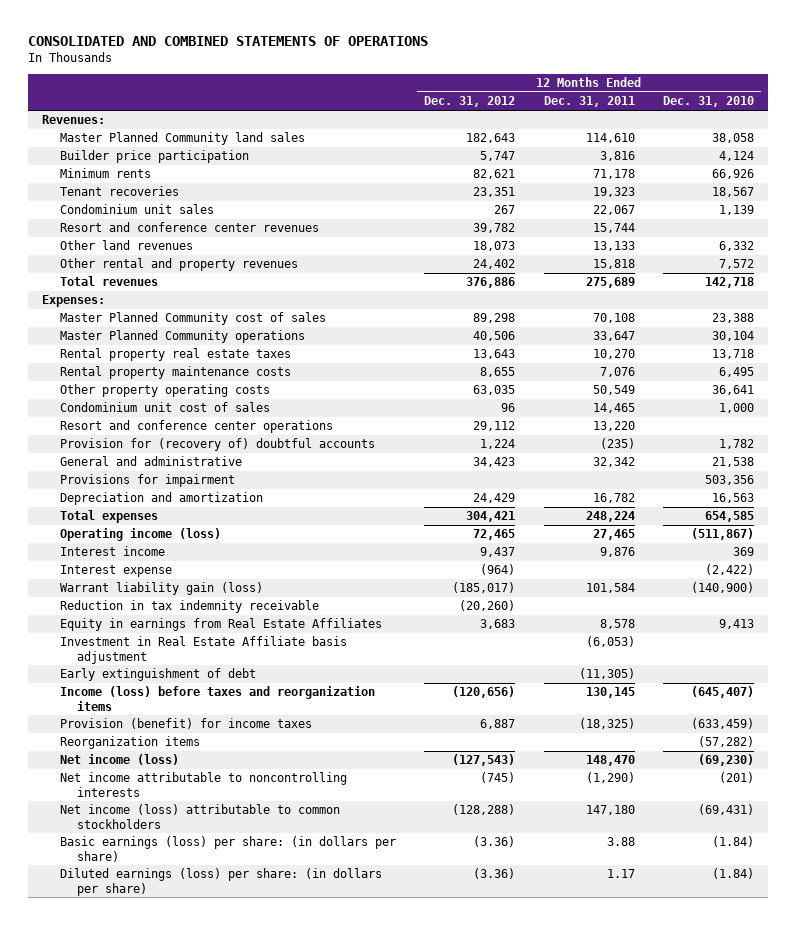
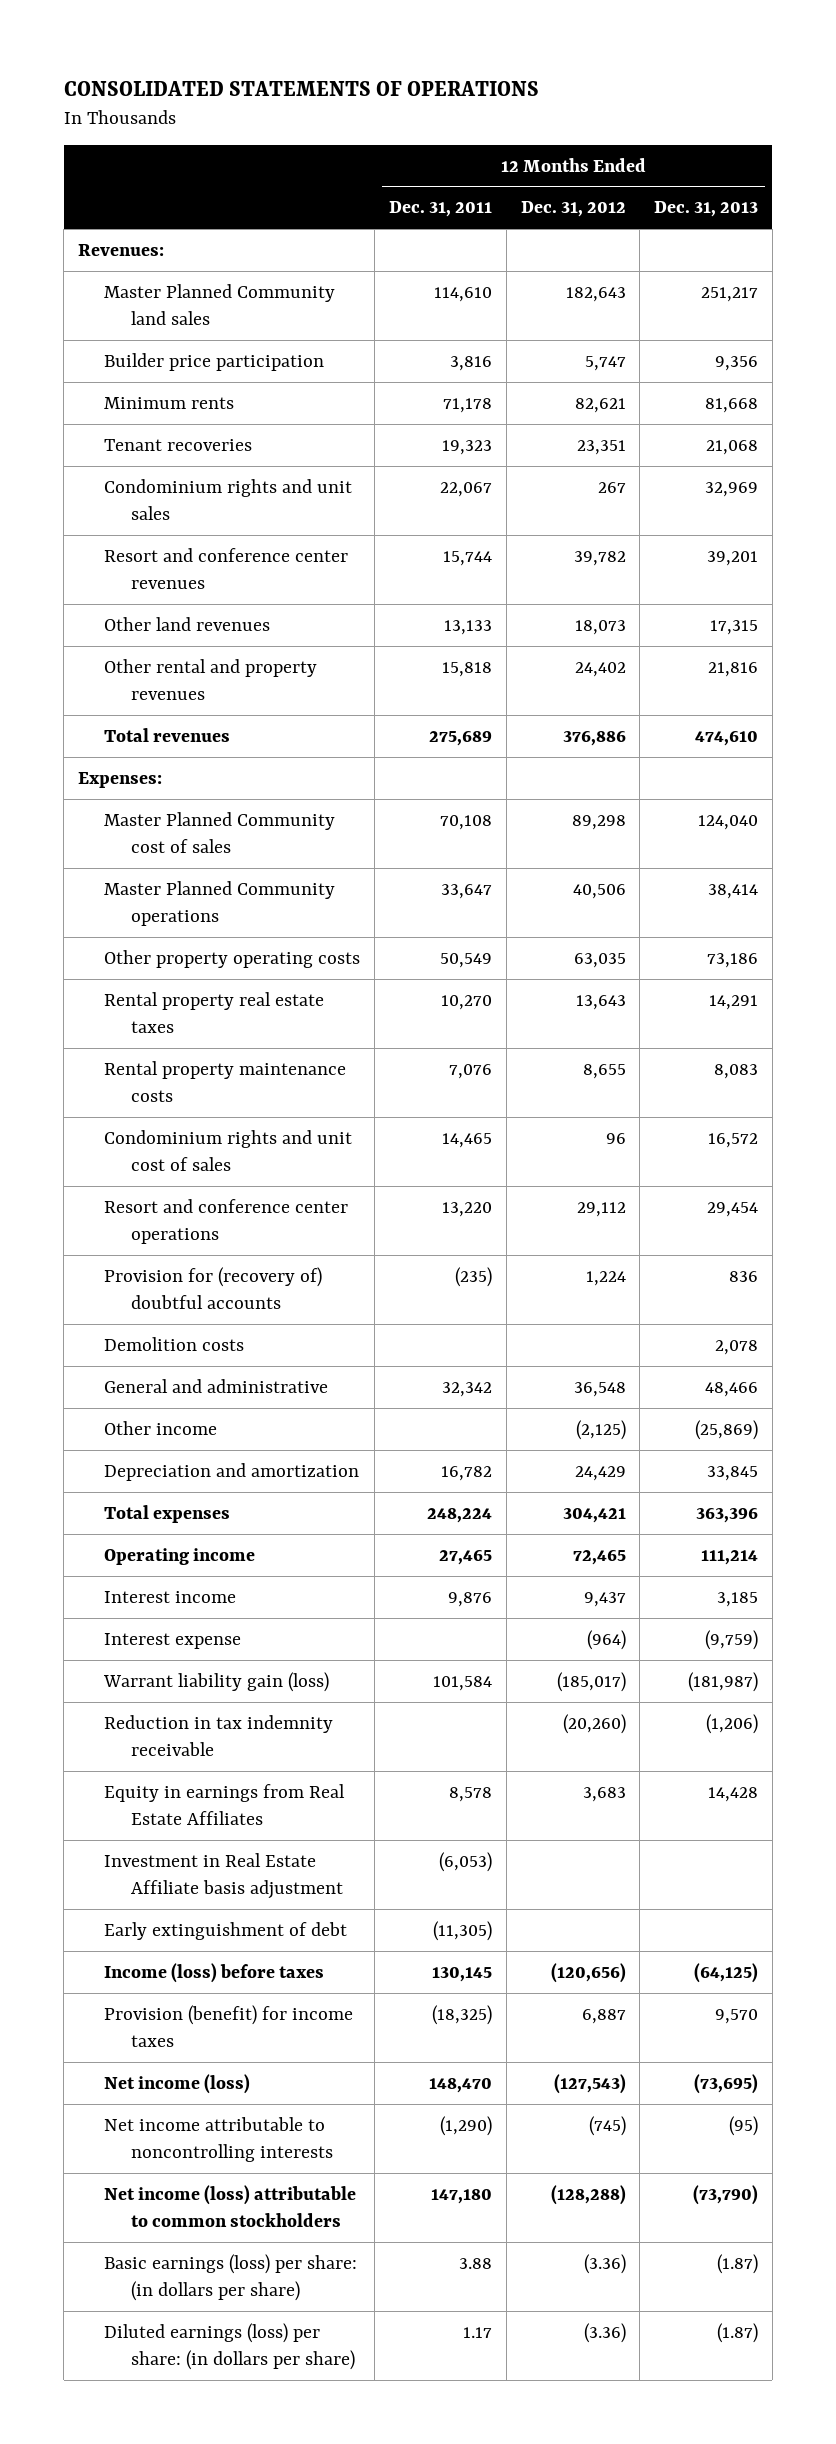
- CONSOLIDATED AND COMBINED STATEMENTS OF OPERATIONS
+ CONSOLIDATED STATEMENTS OF OPERATIONS
- | 12 Months Ended Dec. 31, 2012 | 12 Months Ended Dec. 31, 2011 | 12 Months Ended Dec. 31, 2010
+ | 12 Months Ended Dec. 31, 2011 | 12 Months Ended Dec. 31, 2012 | 12 Months Ended Dec. 31, 2013
- Condominium unit sales | 267 | 22,067 | 1,139
+ Condominium rights and unit sales | 22,067 | 267 | 32,969
moved up: Other property operating costs | 50,549 | 63,035 | 73,186
- Condominium unit cost of sales | 96 | 14,465 | 1,000
+ Condominium rights and unit cost of sales | 14,465 | 96 | 16,572
- General and administrative | 34,423 | 32,342 | 21,538
- Provisions for impairment | | | 503,356
+ Demolition costs | | | 2,078
+ General and administrative | 32,342 | 36,548 | 48,466
+ Other income | | (2,125) | (25,869)
- Operating income (loss) | 72,465 | 27,465 | (511,867)
+ Operating income | 27,465 | 72,465 | 111,214
- Income (loss) before taxes and reorganization items | (120,656) | 130,145 | (645,407)
+ Income (loss) before taxes | 130,145 | (120,656) | (64,125)
- Reorganization items | | | (57,282)

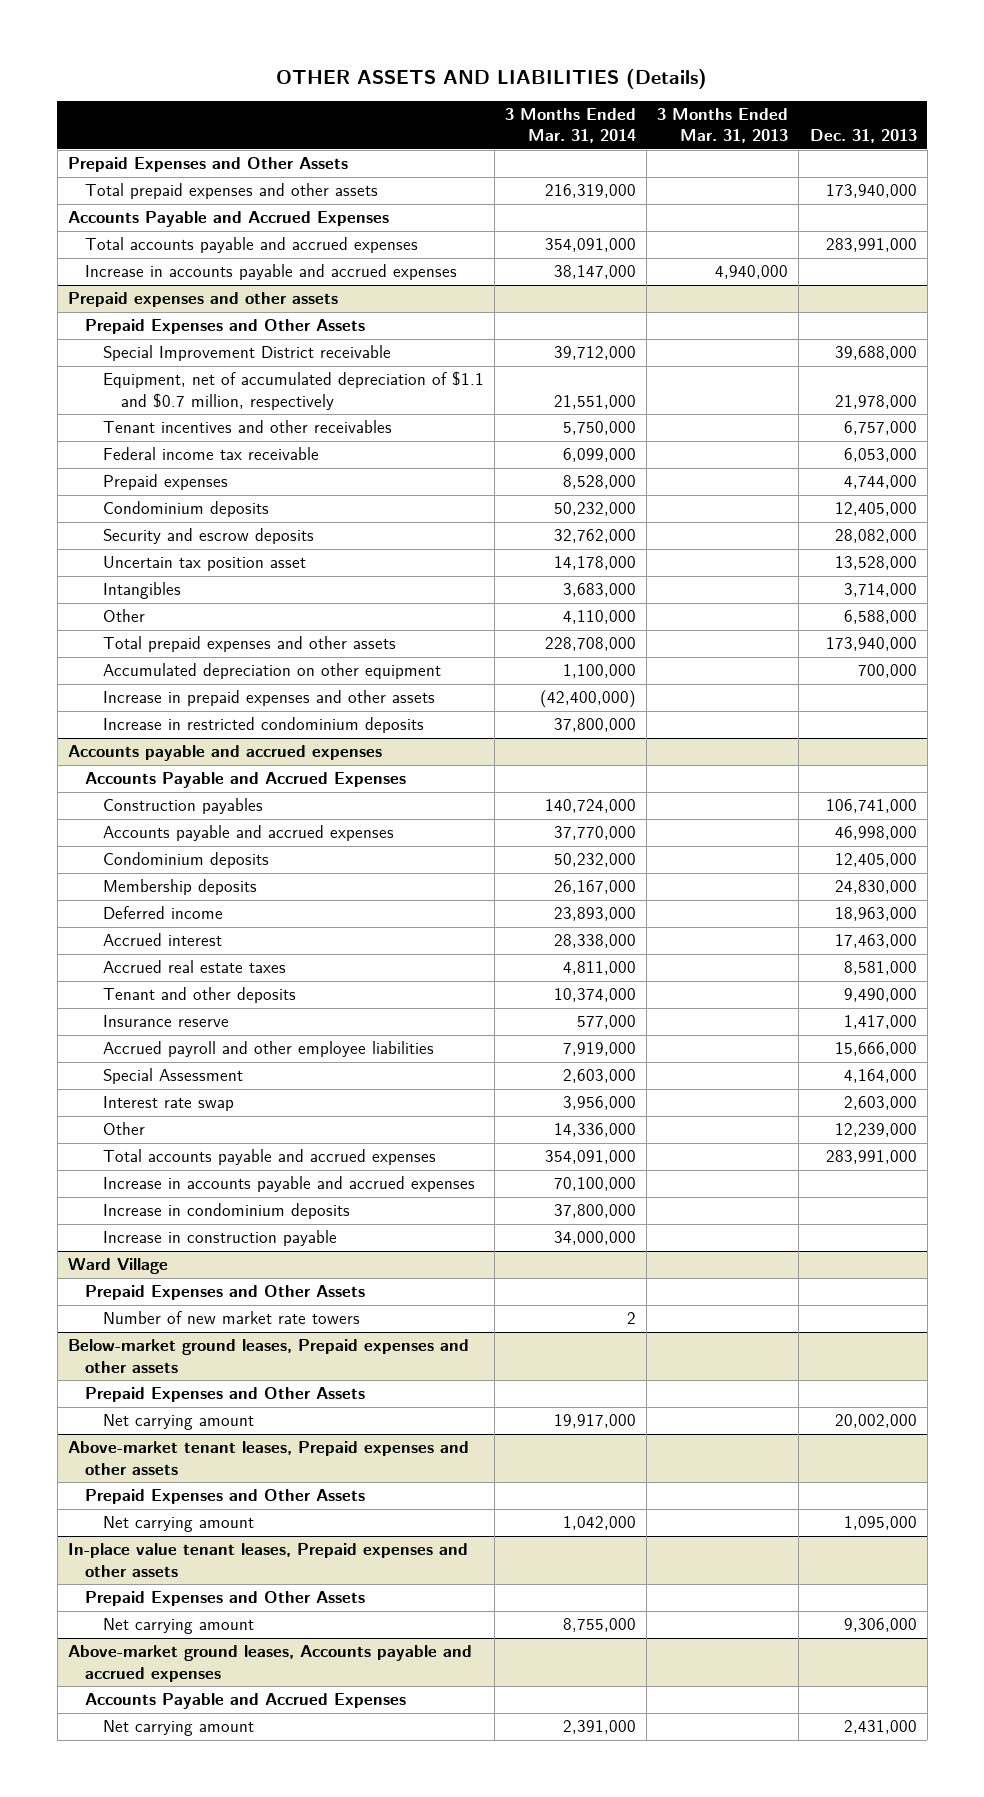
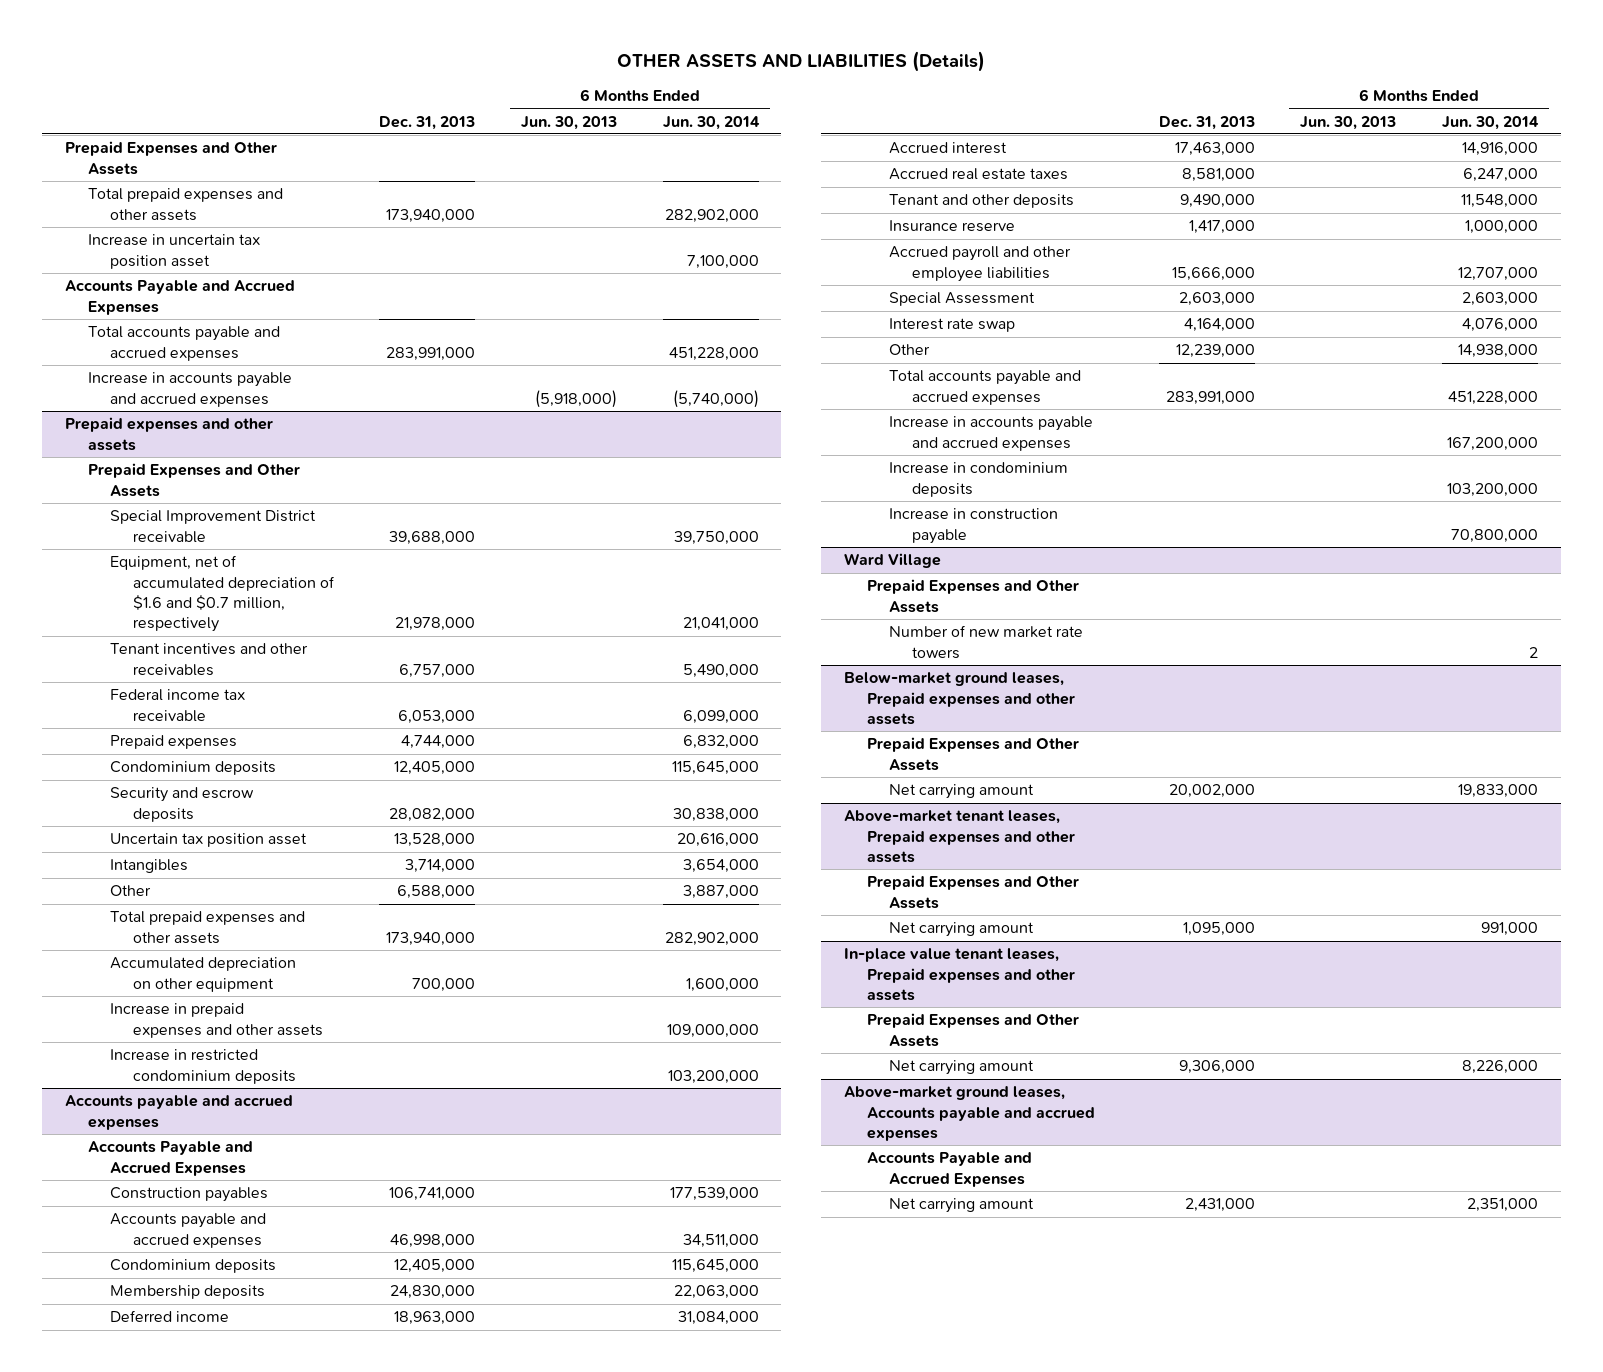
- | 3 Months Ended Mar. 31, 2014 | 3 Months Ended Mar. 31, 2013 | Dec. 31, 2013
+ | Dec. 31, 2013 | 6 Months Ended Jun. 30, 2013 | 6 Months Ended Jun. 30, 2014
+ Increase in uncertain tax position asset | | | 7,100,000
@ Prepaid expenses and other assets
- Equipment, net of accumulated depreciation of $1.1 and $0.7 million, respectively | 21,551,000 | | 21,978,000
+ Equipment, net of accumulated depreciation of $1.6 and $0.7 million, respectively | 21,978,000 | | 21,041,000
@ Accounts payable and accrued expenses
- Special Assessment | 2,603,000 | | 4,164,000
- Interest rate swap | 3,956,000 | | 2,603,000
+ Special Assessment | 2,603,000 | | 2,603,000
+ Interest rate swap | 4,164,000 | | 4,076,000

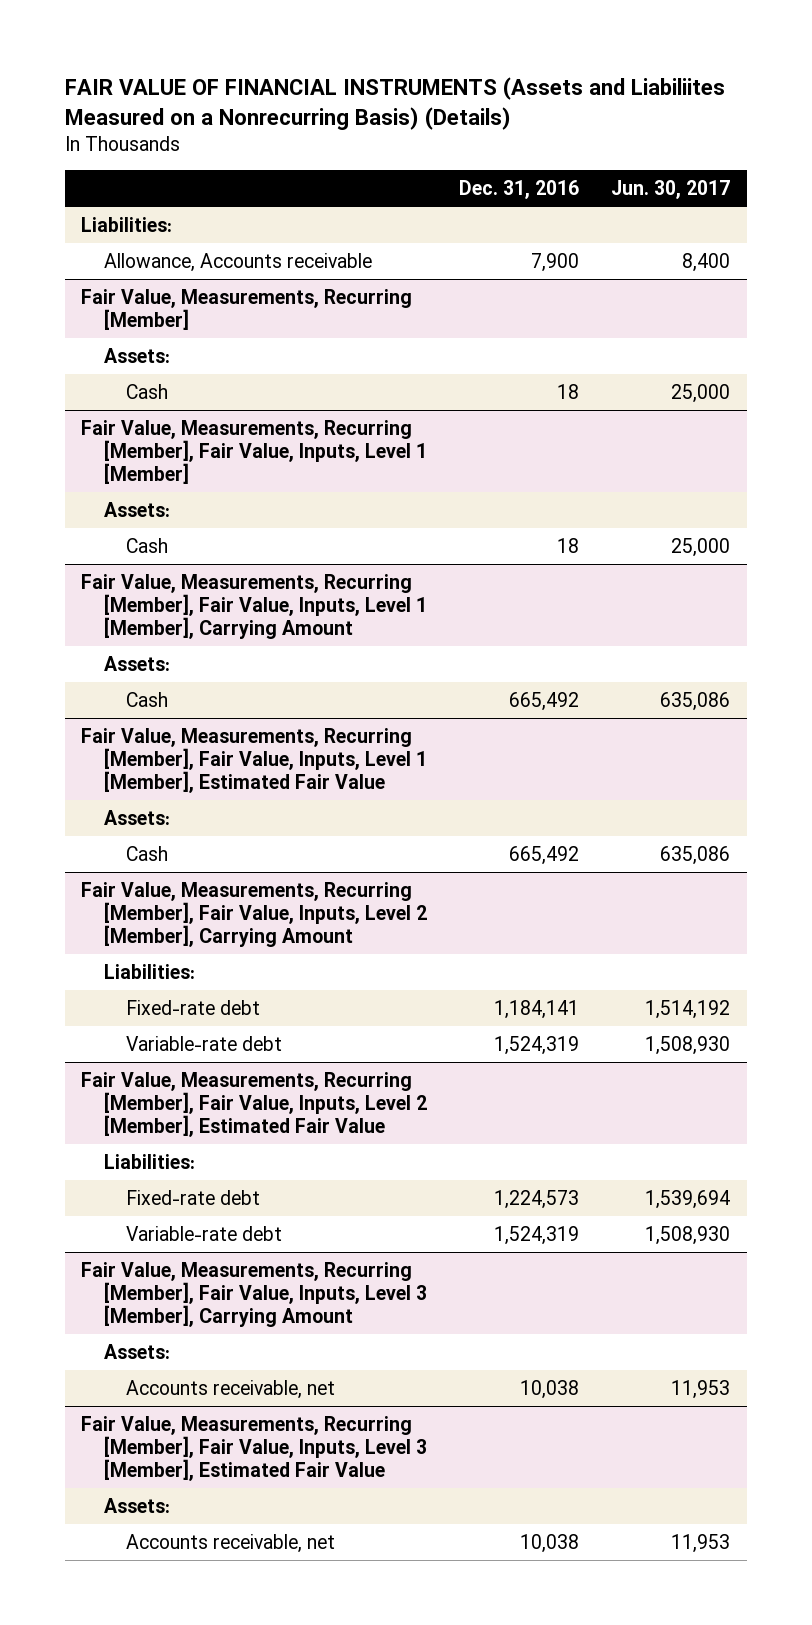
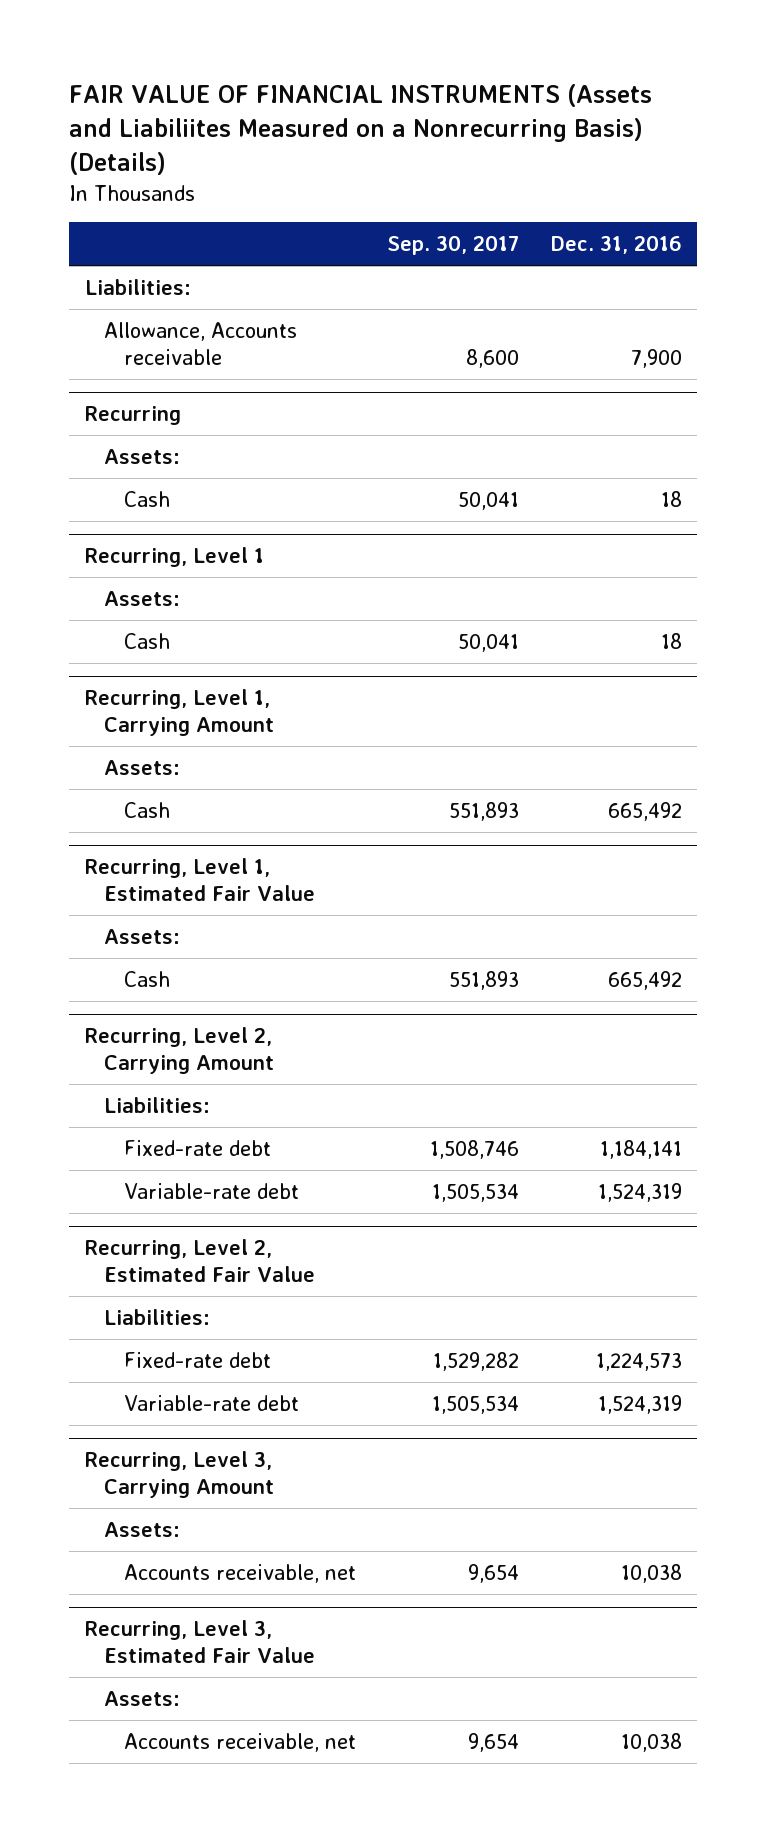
- | Dec. 31, 2016 | Jun. 30, 2017
+ | Sep. 30, 2017 | Dec. 31, 2016
- Fair Value, Measurements, Recurring [Member]
+ Recurring
- Fair Value, Measurements, Recurring [Member], Fair Value, Inputs, Level 1 [Member]
+ Recurring, Level 1
- Fair Value, Measurements, Recurring [Member], Fair Value, Inputs, Level 1 [Member], Carrying Amount
+ Recurring, Level 1, Carrying Amount
- Fair Value, Measurements, Recurring [Member], Fair Value, Inputs, Level 1 [Member], Estimated Fair Value
+ Recurring, Level 1, Estimated Fair Value
- Fair Value, Measurements, Recurring [Member], Fair Value, Inputs, Level 2 [Member], Carrying Amount
+ Recurring, Level 2, Carrying Amount
- Fair Value, Measurements, Recurring [Member], Fair Value, Inputs, Level 2 [Member], Estimated Fair Value
+ Recurring, Level 2, Estimated Fair Value
- Fair Value, Measurements, Recurring [Member], Fair Value, Inputs, Level 3 [Member], Carrying Amount
+ Recurring, Level 3, Carrying Amount
- Fair Value, Measurements, Recurring [Member], Fair Value, Inputs, Level 3 [Member], Estimated Fair Value
+ Recurring, Level 3, Estimated Fair Value

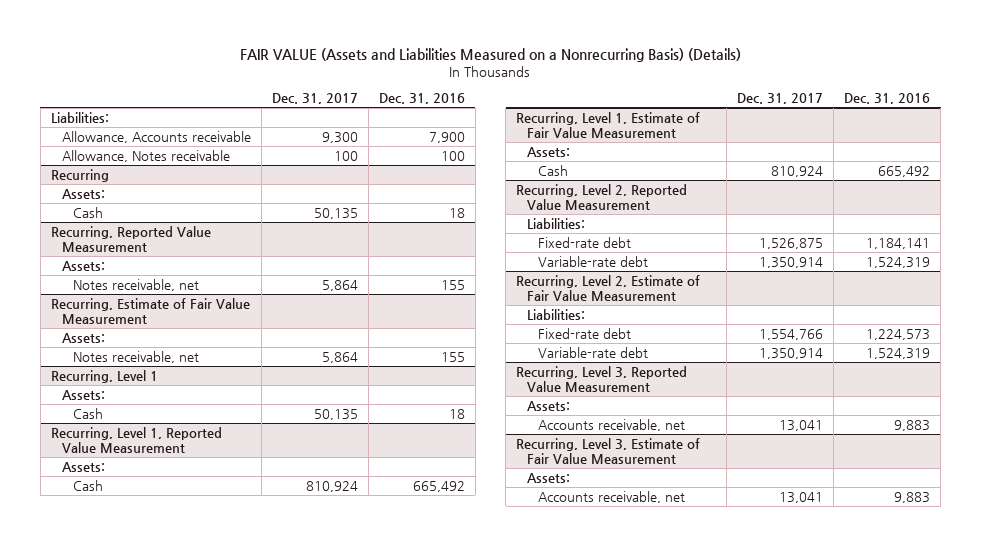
- FAIR VALUE OF FINANCIAL INSTRUMENTS (Assets and Liabiliites Measured on a Nonrecurring Basis) (Details)
+ FAIR VALUE (Assets and Liabilities Measured on a Nonrecurring Basis) (Details)
- | Sep. 30, 2017 | Dec. 31, 2016
+ | Dec. 31, 2017 | Dec. 31, 2016
+ Allowance, Notes receivable | 100 | 100
+ Recurring, Reported Value Measurement
+ Assets:
+ Notes receivable, net | 5,864 | 155
+ Recurring, Estimate of Fair Value Measurement
+ Assets:
+ Notes receivable, net | 5,864 | 155
- Recurring, Level 1, Carrying Amount
+ Recurring, Level 1, Reported Value Measurement
- Recurring, Level 1, Estimated Fair Value
+ Recurring, Level 1, Estimate of Fair Value Measurement
- Recurring, Level 2, Carrying Amount
+ Recurring, Level 2, Reported Value Measurement
- Recurring, Level 2, Estimated Fair Value
+ Recurring, Level 2, Estimate of Fair Value Measurement
- Recurring, Level 3, Carrying Amount
+ Recurring, Level 3, Reported Value Measurement
- Accounts receivable, net | 9,654 | 10,038
- Recurring, Level 3, Estimated Fair Value
+ Accounts receivable, net | 13,041 | 9,883
+ Recurring, Level 3, Estimate of Fair Value Measurement
- Accounts receivable, net | 9,654 | 10,038
+ Accounts receivable, net | 13,041 | 9,883

